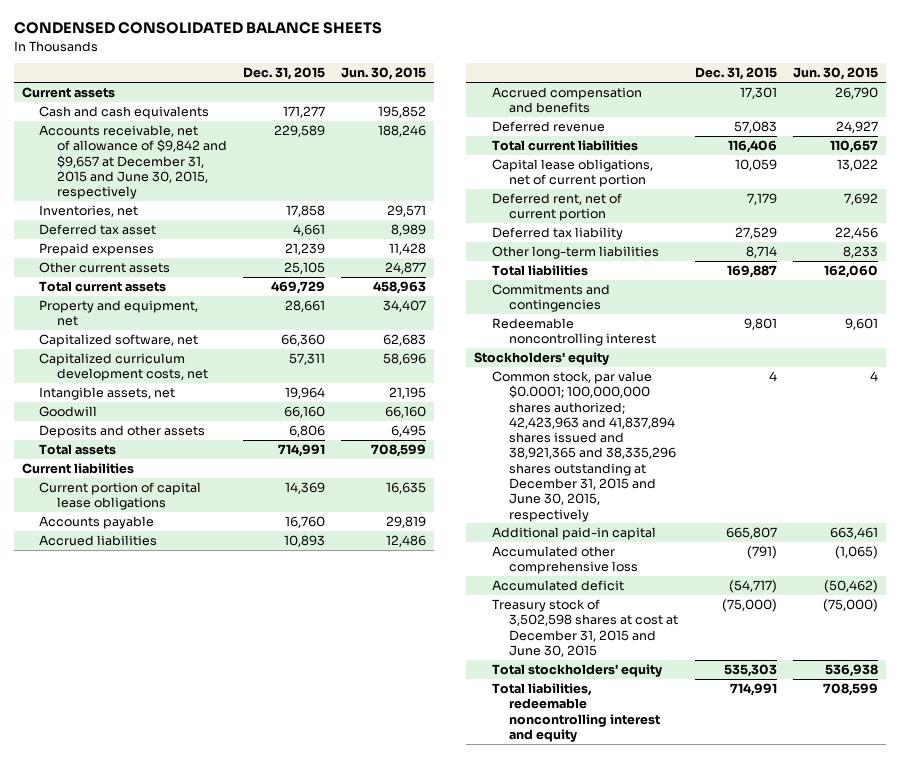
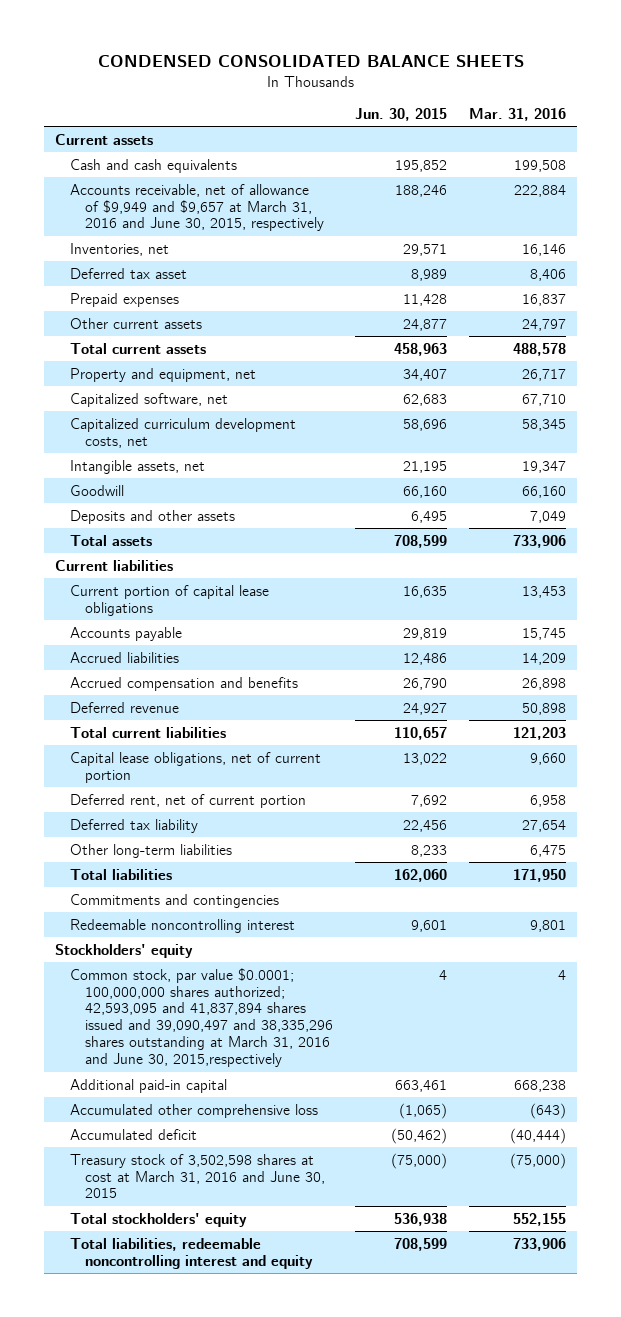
- | Dec. 31, 2015 | Jun. 30, 2015
+ | Jun. 30, 2015 | Mar. 31, 2016
- Accounts receivable, net of allowance of $9,842 and $9,657 at December 31, 2015 and June 30, 2015, respectively | 229,589 | 188,246
+ Accounts receivable, net of allowance of $9,949 and $9,657 at March 31, 2016 and June 30, 2015, respectively | 188,246 | 222,884
- Common stock, par value $0.0001; 100,000,000 shares authorized; 42,423,963 and 41,837,894 shares issued and 38,921,365 and 38,335,296 shares outstanding at December 31, 2015 and June 30, 2015, respectively | 4 | 4
+ Common stock, par value $0.0001; 100,000,000 shares authorized; 42,593,095 and 41,837,894 shares issued and 39,090,497 and 38,335,296 shares outstanding at March 31, 2016 and June 30, 2015,respectively | 4 | 4
- Treasury stock of 3,502,598 shares at cost at December 31, 2015 and June 30, 2015 | (75,000) | (75,000)
+ Treasury stock of 3,502,598 shares at cost at March 31, 2016 and June 30, 2015 | (75,000) | (75,000)

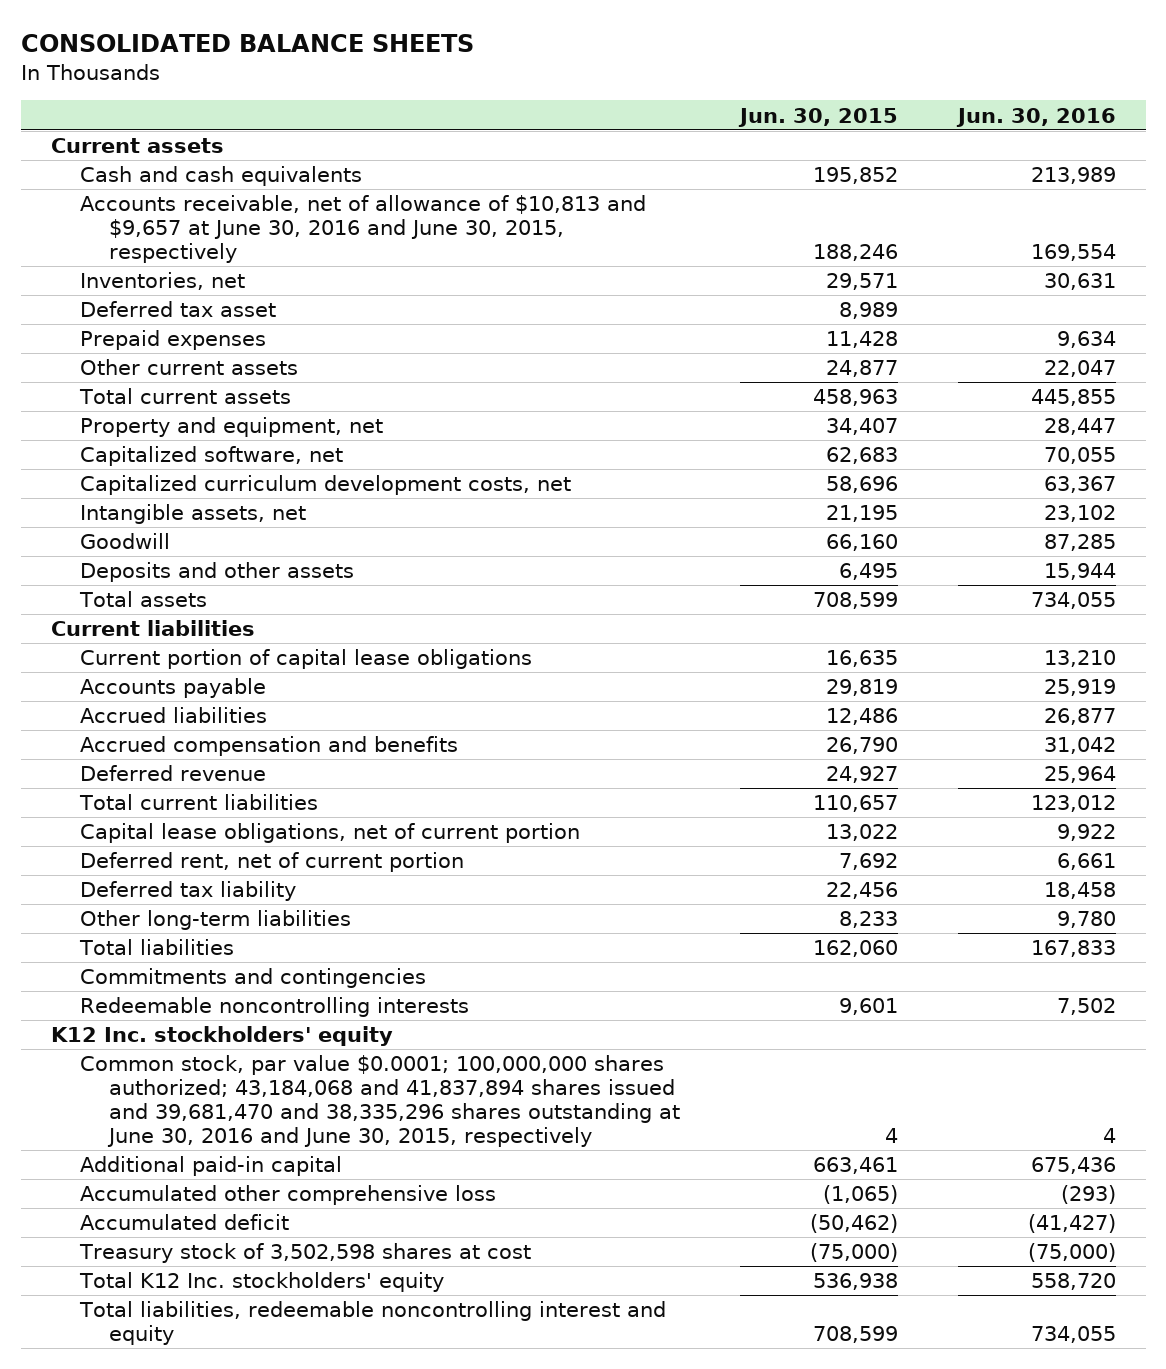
- CONDENSED CONSOLIDATED BALANCE SHEETS
+ CONSOLIDATED BALANCE SHEETS
- | Jun. 30, 2015 | Mar. 31, 2016
+ | Jun. 30, 2015 | Jun. 30, 2016
- Accounts receivable, net of allowance of $9,949 and $9,657 at March 31, 2016 and June 30, 2015, respectively | 188,246 | 222,884
+ Accounts receivable, net of allowance of $10,813 and $9,657 at June 30, 2016 and June 30, 2015, respectively | 188,246 | 169,554
- Redeemable noncontrolling interest | 9,601 | 9,801
- Stockholders' equity
- Common stock, par value $0.0001; 100,000,000 shares authorized; 42,593,095 and 41,837,894 shares issued and 39,090,497 and 38,335,296 shares outstanding at March 31, 2016 and June 30, 2015,respectively | 4 | 4
+ Redeemable noncontrolling interests | 9,601 | 7,502
+ K12 Inc. stockholders' equity
+ Common stock, par value $0.0001; 100,000,000 shares authorized; 43,184,068 and 41,837,894 shares issued and 39,681,470 and 38,335,296 shares outstanding at June 30, 2016 and June 30, 2015, respectively | 4 | 4
- Treasury stock of 3,502,598 shares at cost at March 31, 2016 and June 30, 2015 | (75,000) | (75,000)
- Total stockholders' equity | 536,938 | 552,155
+ Treasury stock of 3,502,598 shares at cost | (75,000) | (75,000)
+ Total K12 Inc. stockholders' equity | 536,938 | 558,720

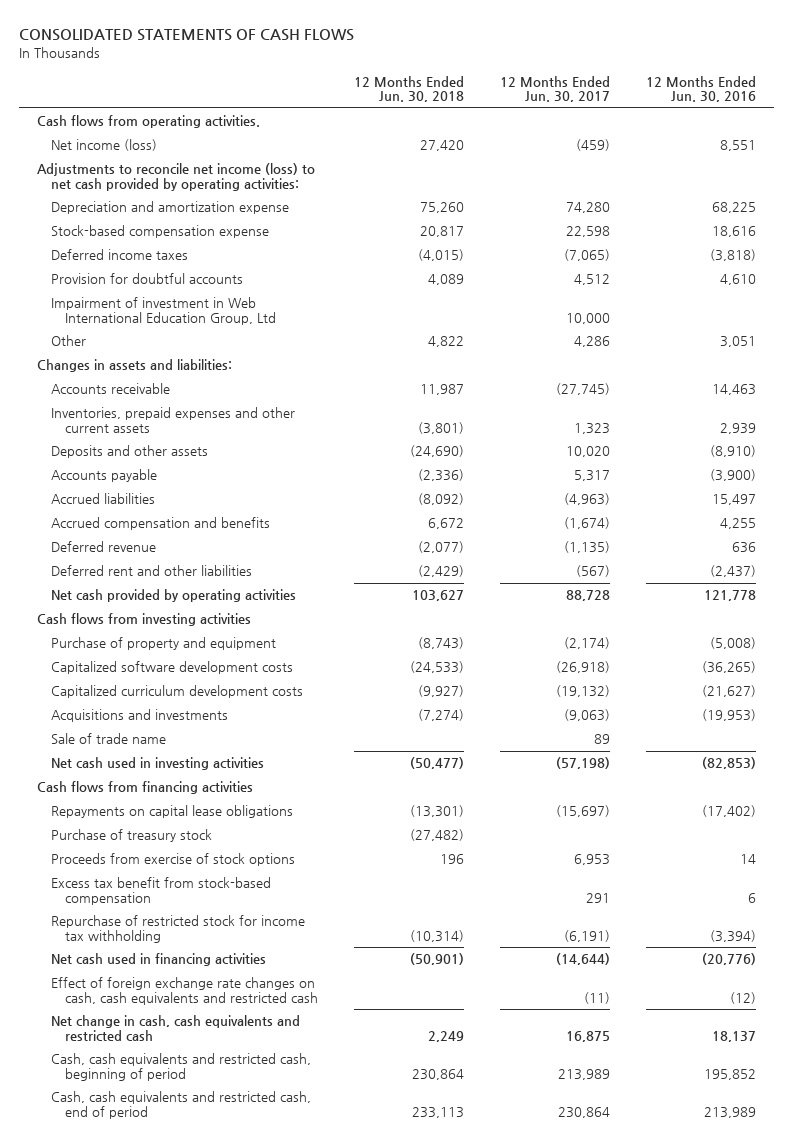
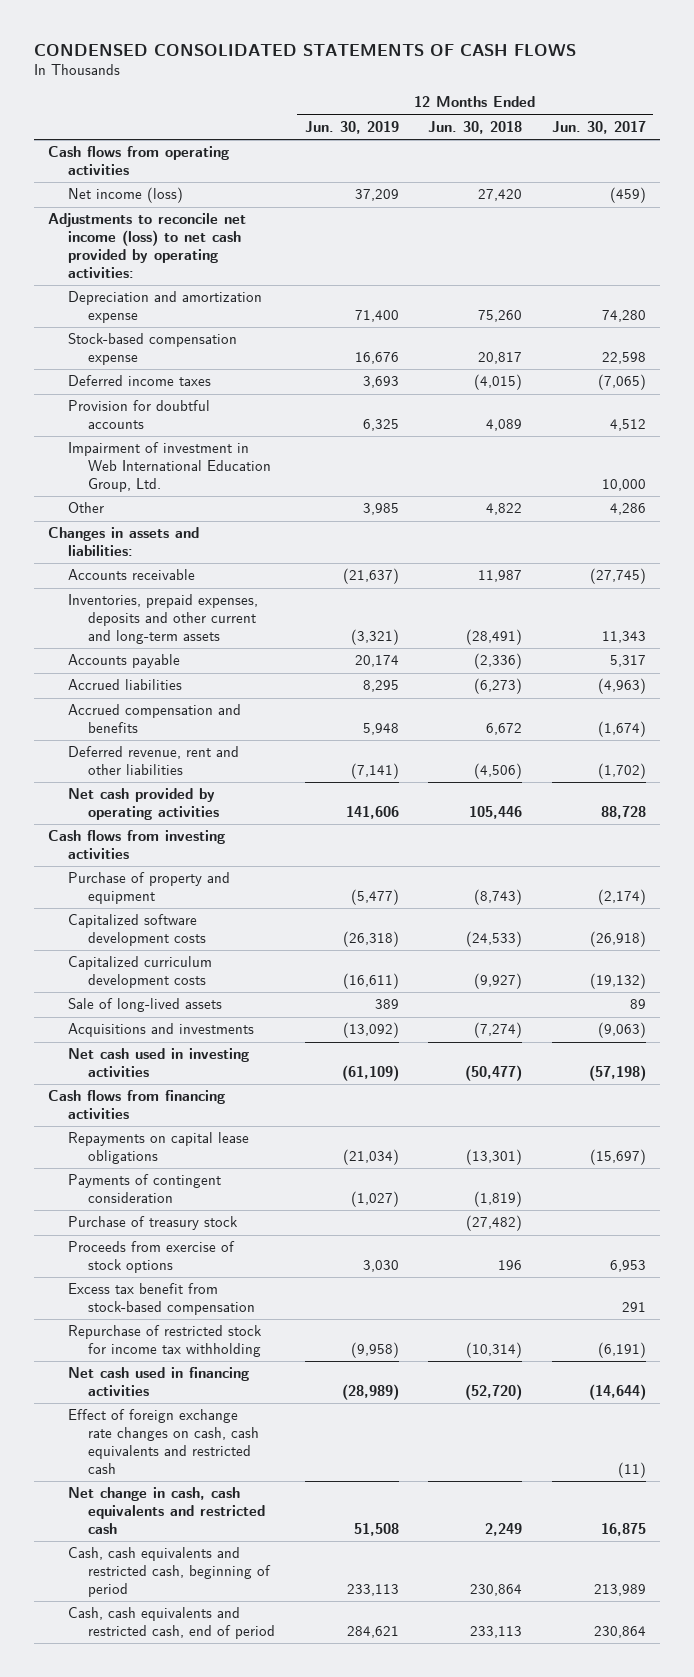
- CONSOLIDATED STATEMENTS OF CASH FLOWS
+ CONDENSED CONSOLIDATED STATEMENTS OF CASH FLOWS
- | 12 Months Ended Jun. 30, 2018 | 12 Months Ended Jun. 30, 2017 | 12 Months Ended Jun. 30, 2016
+ | 12 Months Ended Jun. 30, 2019 | 12 Months Ended Jun. 30, 2018 | 12 Months Ended Jun. 30, 2017
- Cash flows from operating activities.
+ Cash flows from operating activities
- Impairment of investment in Web International Education Group, Ltd | | 10,000 |
+ Impairment of investment in Web International Education Group, Ltd. | | | 10,000
- Inventories, prepaid expenses and other current assets | (3,801) | 1,323 | 2,939
- Deposits and other assets | (24,690) | 10,020 | (8,910)
+ Inventories, prepaid expenses, deposits and other current and long-term assets | (3,321) | (28,491) | 11,343
- Accrued liabilities | (8,092) | (4,963) | 15,497
+ Accrued liabilities | 8,295 | (6,273) | (4,963)
- Deferred revenue | (2,077) | (1,135) | 636
- Deferred rent and other liabilities | (2,429) | (567) | (2,437)
- Net cash provided by operating activities | 103,627 | 88,728 | 121,778
+ Deferred revenue, rent and other liabilities | (7,141) | (4,506) | (1,702)
+ Net cash provided by operating activities | 141,606 | 105,446 | 88,728
+ Sale of long-lived assets | 389 | | 89
- Sale of trade name | | 89 |
+ Payments of contingent consideration | (1,027) | (1,819) |
- Net cash used in financing activities | (50,901) | (14,644) | (20,776)
+ Net cash used in financing activities | (28,989) | (52,720) | (14,644)

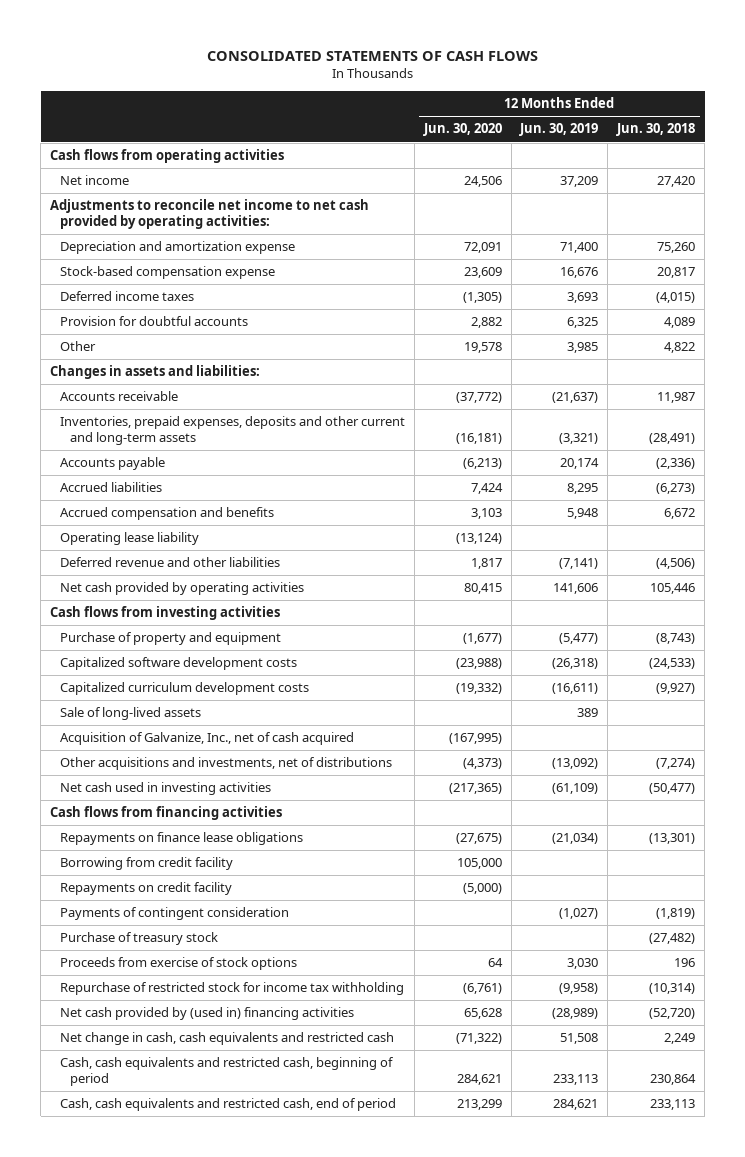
- CONDENSED CONSOLIDATED STATEMENTS OF CASH FLOWS
+ CONSOLIDATED STATEMENTS OF CASH FLOWS
- | 12 Months Ended Jun. 30, 2019 | 12 Months Ended Jun. 30, 2018 | 12 Months Ended Jun. 30, 2017
+ | 12 Months Ended Jun. 30, 2020 | 12 Months Ended Jun. 30, 2019 | 12 Months Ended Jun. 30, 2018
- Net income (loss) | 37,209 | 27,420 | (459)
- Adjustments to reconcile net income (loss) to net cash provided by operating activities:
+ Net income | 24,506 | 37,209 | 27,420
+ Adjustments to reconcile net income to net cash provided by operating activities:
- Impairment of investment in Web International Education Group, Ltd. | | | 10,000
- Deferred revenue, rent and other liabilities | (7,141) | (4,506) | (1,702)
+ Operating lease liability | (13,124) | |
+ Deferred revenue and other liabilities | 1,817 | (7,141) | (4,506)
- Acquisitions and investments | (13,092) | (7,274) | (9,063)
+ Acquisition of Galvanize, Inc., net of cash acquired | (167,995) | |
+ Other acquisitions and investments, net of distributions | (4,373) | (13,092) | (7,274)
- Repayments on capital lease obligations | (21,034) | (13,301) | (15,697)
+ Repayments on finance lease obligations | (27,675) | (21,034) | (13,301)
+ Borrowing from credit facility | 105,000 | |
+ Repayments on credit facility | (5,000) | |
- Excess tax benefit from stock-based compensation | | | 291
- Net cash used in financing activities | (28,989) | (52,720) | (14,644)
- Effect of foreign exchange rate changes on cash, cash equivalents and restricted cash | | | (11)
+ Net cash provided by (used in) financing activities | 65,628 | (28,989) | (52,720)

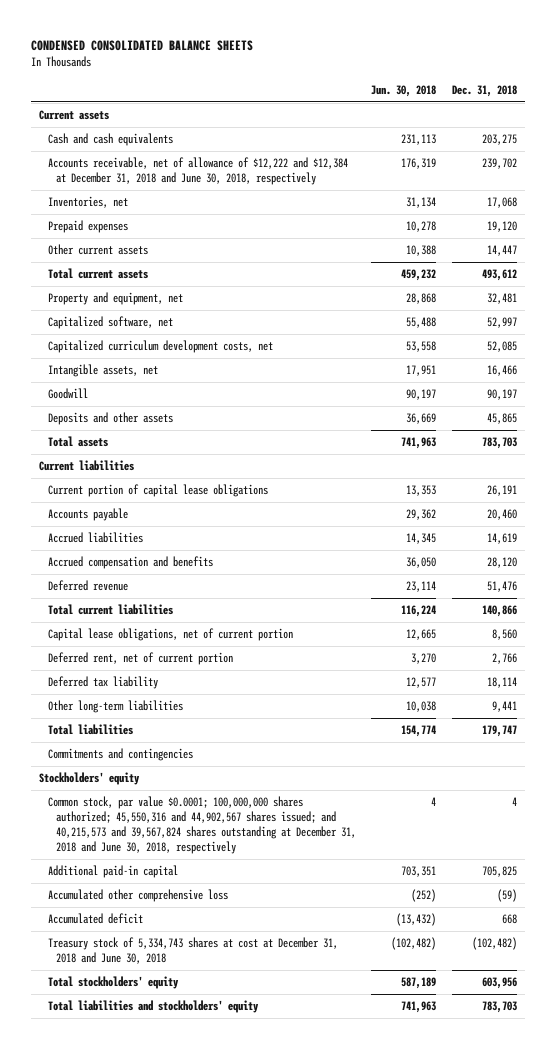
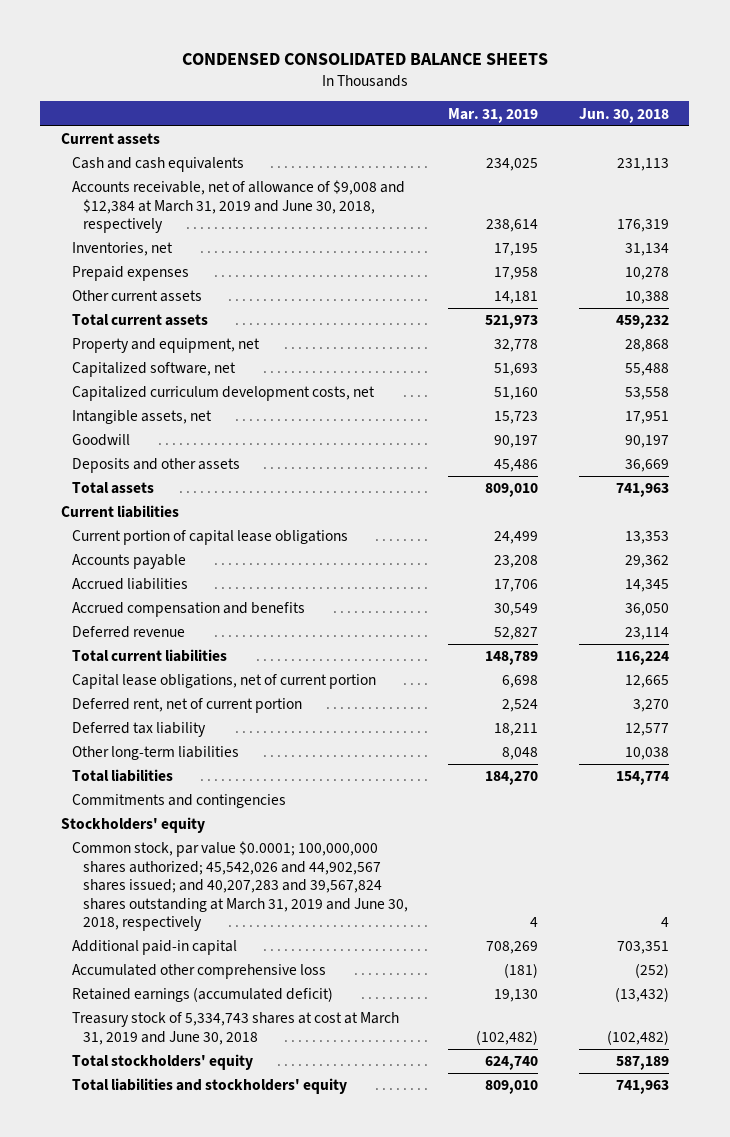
- | Jun. 30, 2018 | Dec. 31, 2018
+ | Mar. 31, 2019 | Jun. 30, 2018
- Accounts receivable, net of allowance of $12,222 and $12,384 at December 31, 2018 and June 30, 2018, respectively | 176,319 | 239,702
+ Accounts receivable, net of allowance of $9,008 and $12,384 at March 31, 2019 and June 30, 2018, respectively | 238,614 | 176,319
- Common stock, par value $0.0001; 100,000,000 shares authorized; 45,550,316 and 44,902,567 shares issued; and 40,215,573 and 39,567,824 shares outstanding at December 31, 2018 and June 30, 2018, respectively | 4 | 4
+ Common stock, par value $0.0001; 100,000,000 shares authorized; 45,542,026 and 44,902,567 shares issued; and 40,207,283 and 39,567,824 shares outstanding at March 31, 2019 and June 30, 2018, respectively | 4 | 4
- Accumulated deficit | (13,432) | 668
- Treasury stock of 5,334,743 shares at cost at December 31, 2018 and June 30, 2018 | (102,482) | (102,482)
+ Retained earnings (accumulated deficit) | 19,130 | (13,432)
+ Treasury stock of 5,334,743 shares at cost at March 31, 2019 and June 30, 2018 | (102,482) | (102,482)

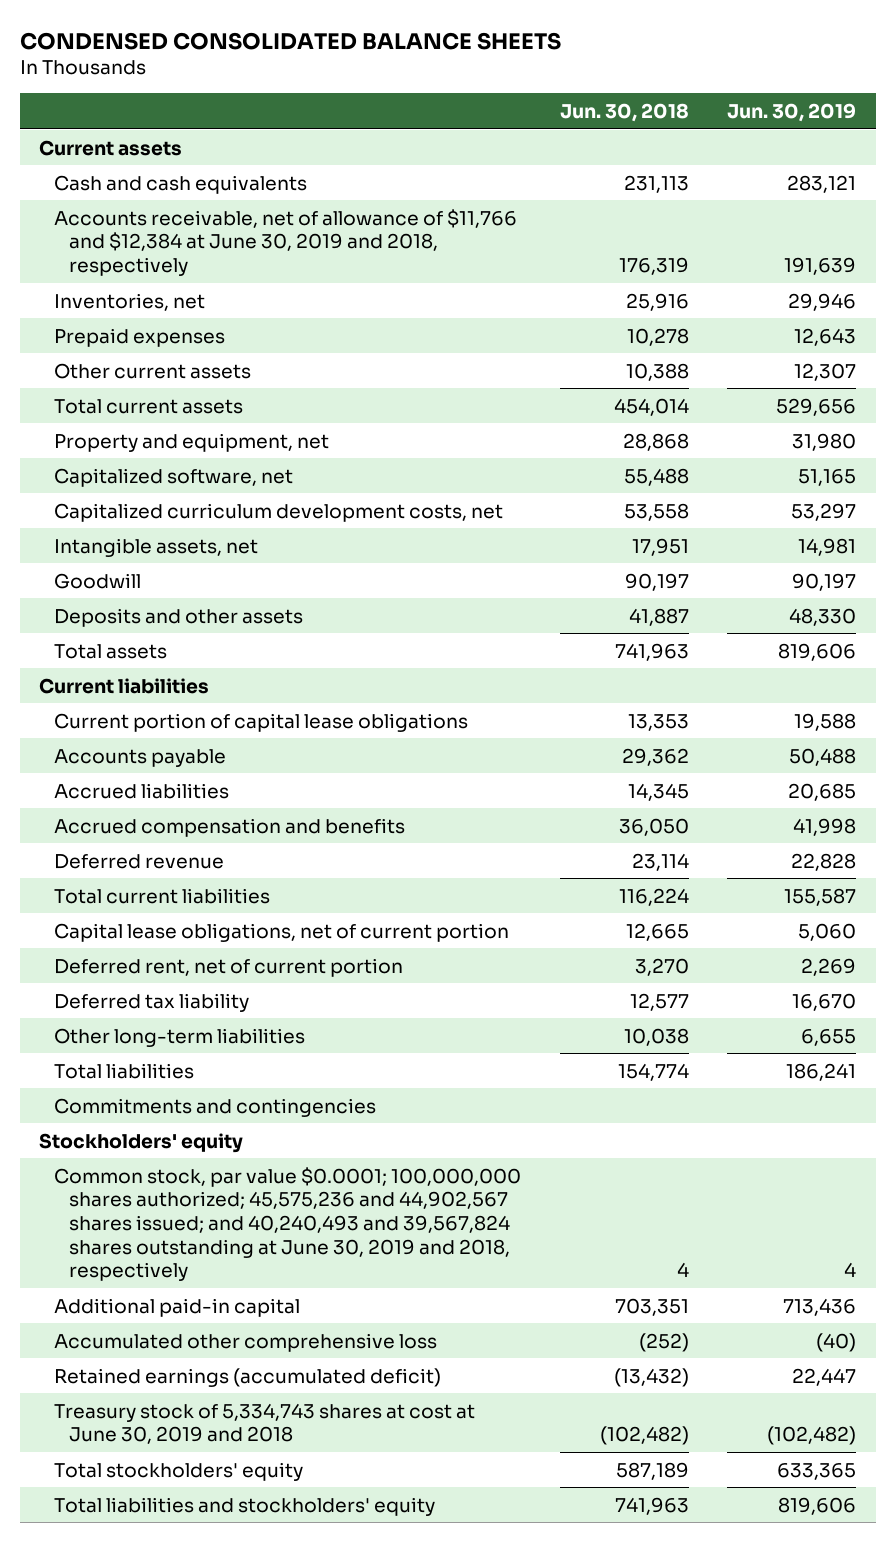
- | Mar. 31, 2019 | Jun. 30, 2018
+ | Jun. 30, 2018 | Jun. 30, 2019
- Accounts receivable, net of allowance of $9,008 and $12,384 at March 31, 2019 and June 30, 2018, respectively | 238,614 | 176,319
- Inventories, net | 17,195 | 31,134
+ Accounts receivable, net of allowance of $11,766 and $12,384 at June 30, 2019 and 2018, respectively | 176,319 | 191,639
+ Inventories, net | 25,916 | 29,946
- Total current assets | 521,973 | 459,232
+ Total current assets | 454,014 | 529,656
- Deposits and other assets | 45,486 | 36,669
+ Deposits and other assets | 41,887 | 48,330
- Common stock, par value $0.0001; 100,000,000 shares authorized; 45,542,026 and 44,902,567 shares issued; and 40,207,283 and 39,567,824 shares outstanding at March 31, 2019 and June 30, 2018, respectively | 4 | 4
+ Common stock, par value $0.0001; 100,000,000 shares authorized; 45,575,236 and 44,902,567 shares issued; and 40,240,493 and 39,567,824 shares outstanding at June 30, 2019 and 2018, respectively | 4 | 4
- Treasury stock of 5,334,743 shares at cost at March 31, 2019 and June 30, 2018 | (102,482) | (102,482)
+ Treasury stock of 5,334,743 shares at cost at June 30, 2019 and 2018 | (102,482) | (102,482)

